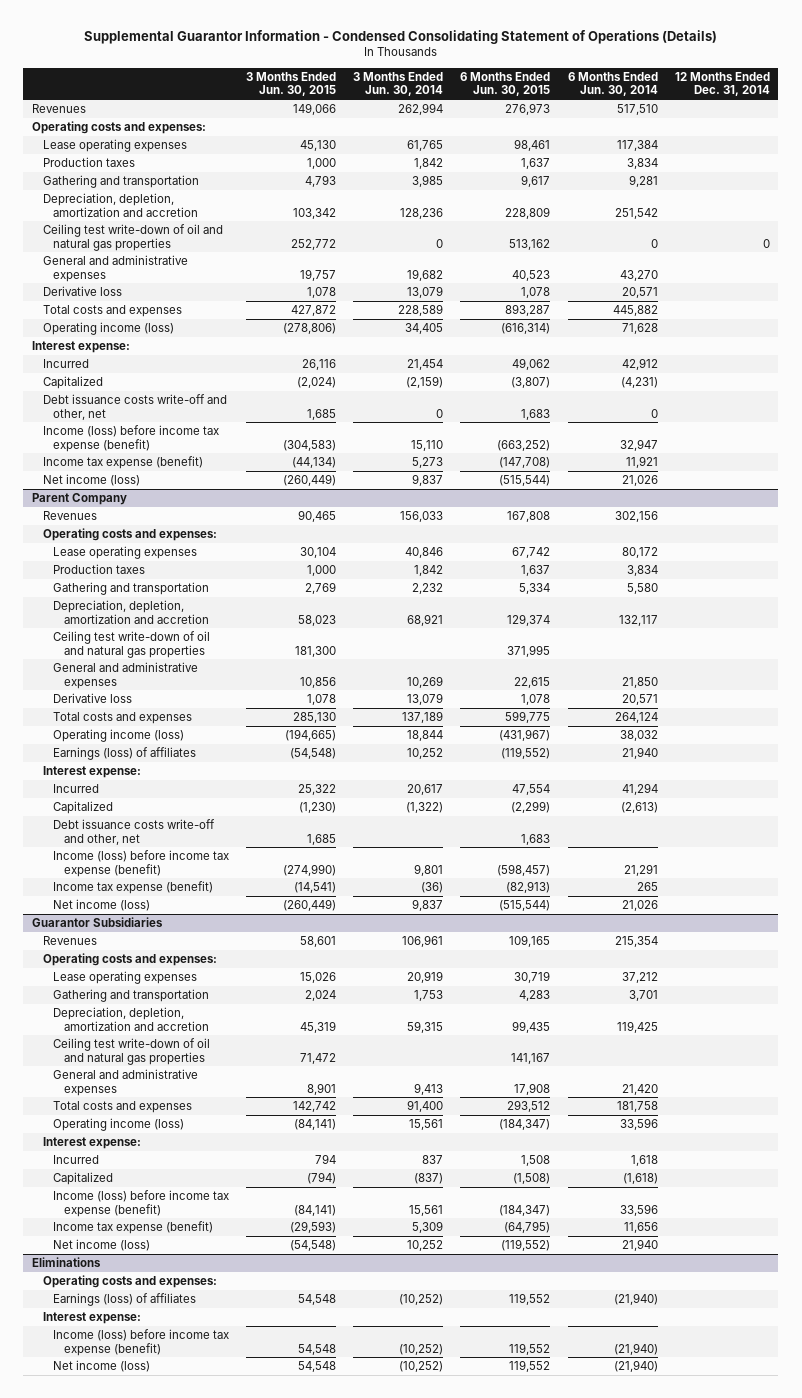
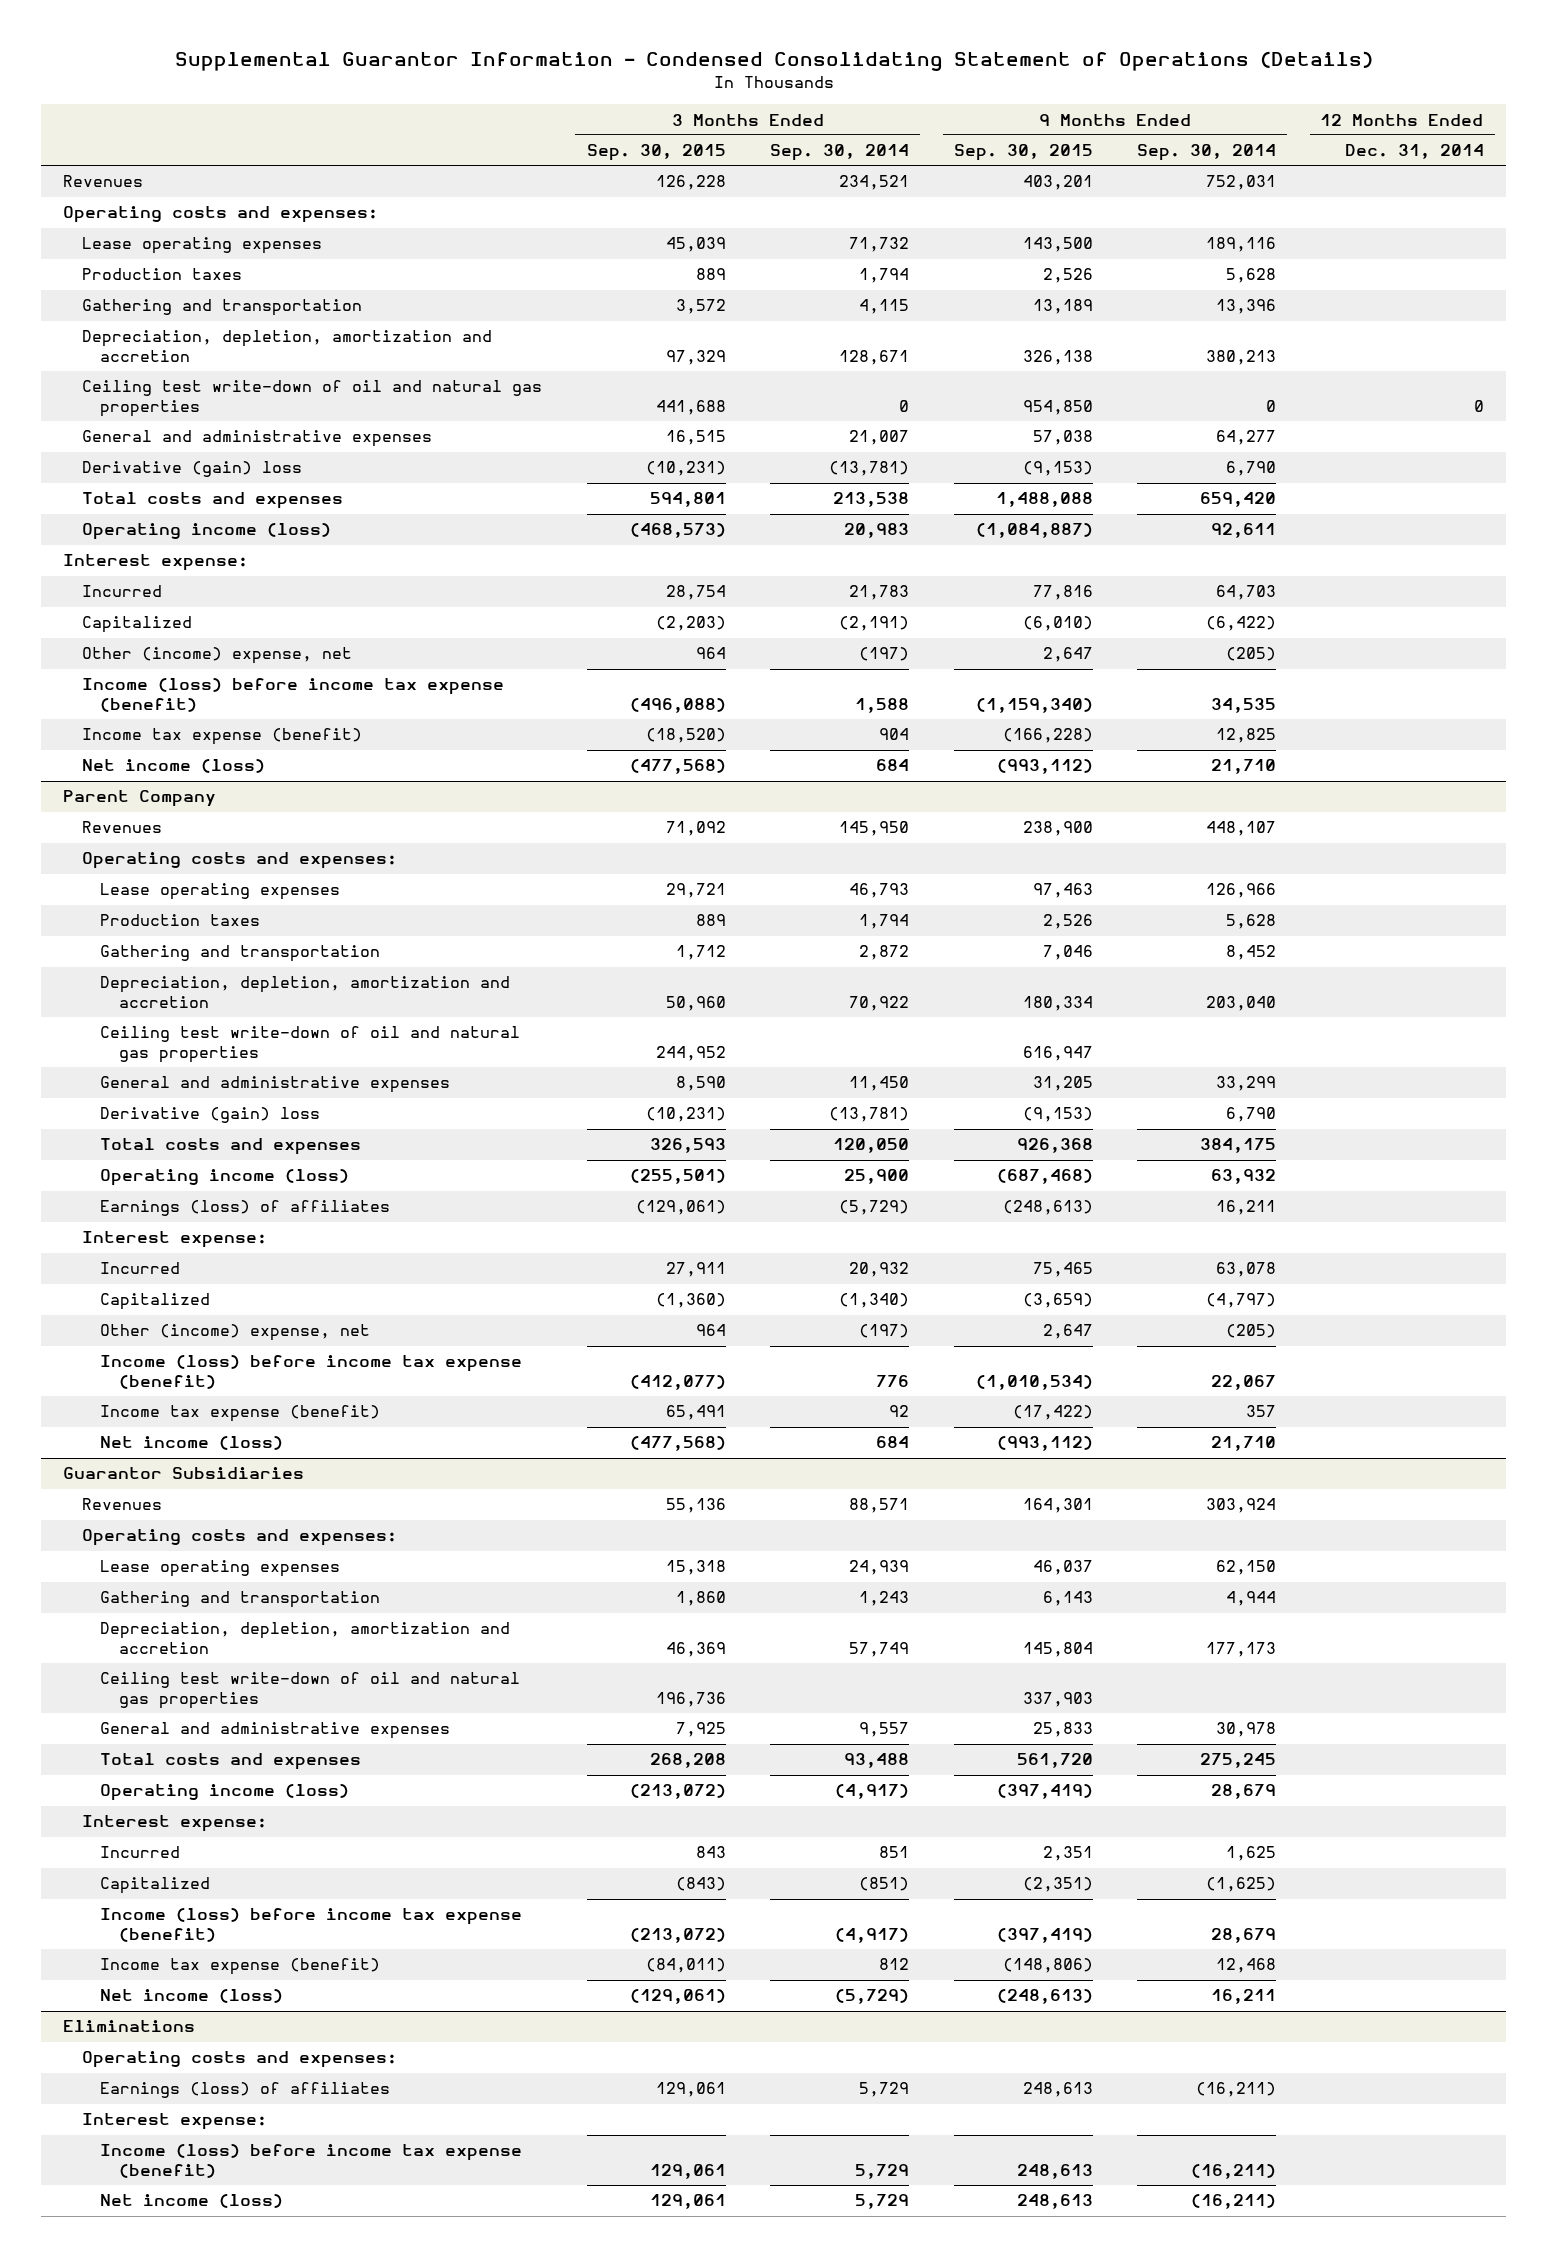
- | 3 Months Ended Jun. 30, 2015 | 3 Months Ended Jun. 30, 2014 | 6 Months Ended Jun. 30, 2015 | 6 Months Ended Jun. 30, 2014 | 12 Months Ended Dec. 31, 2014
+ | 3 Months Ended Sep. 30, 2015 | 3 Months Ended Sep. 30, 2014 | 9 Months Ended Sep. 30, 2015 | 9 Months Ended Sep. 30, 2014 | 12 Months Ended Dec. 31, 2014
- Derivative loss | 1,078 | 13,079 | 1,078 | 20,571 |
+ Derivative (gain) loss | (10,231) | (13,781) | (9,153) | 6,790 |
- Debt issuance costs write-off and other, net | 1,685 | 0 | 1,683 | 0 |
+ Other (income) expense, net | 964 | (197) | 2,647 | (205) |
@ Parent Company
- Derivative loss | 1,078 | 13,079 | 1,078 | 20,571 |
+ Derivative (gain) loss | (10,231) | (13,781) | (9,153) | 6,790 |
- Debt issuance costs write-off and other, net | 1,685 | | 1,683 | |
+ Other (income) expense, net | 964 | (197) | 2,647 | (205) |

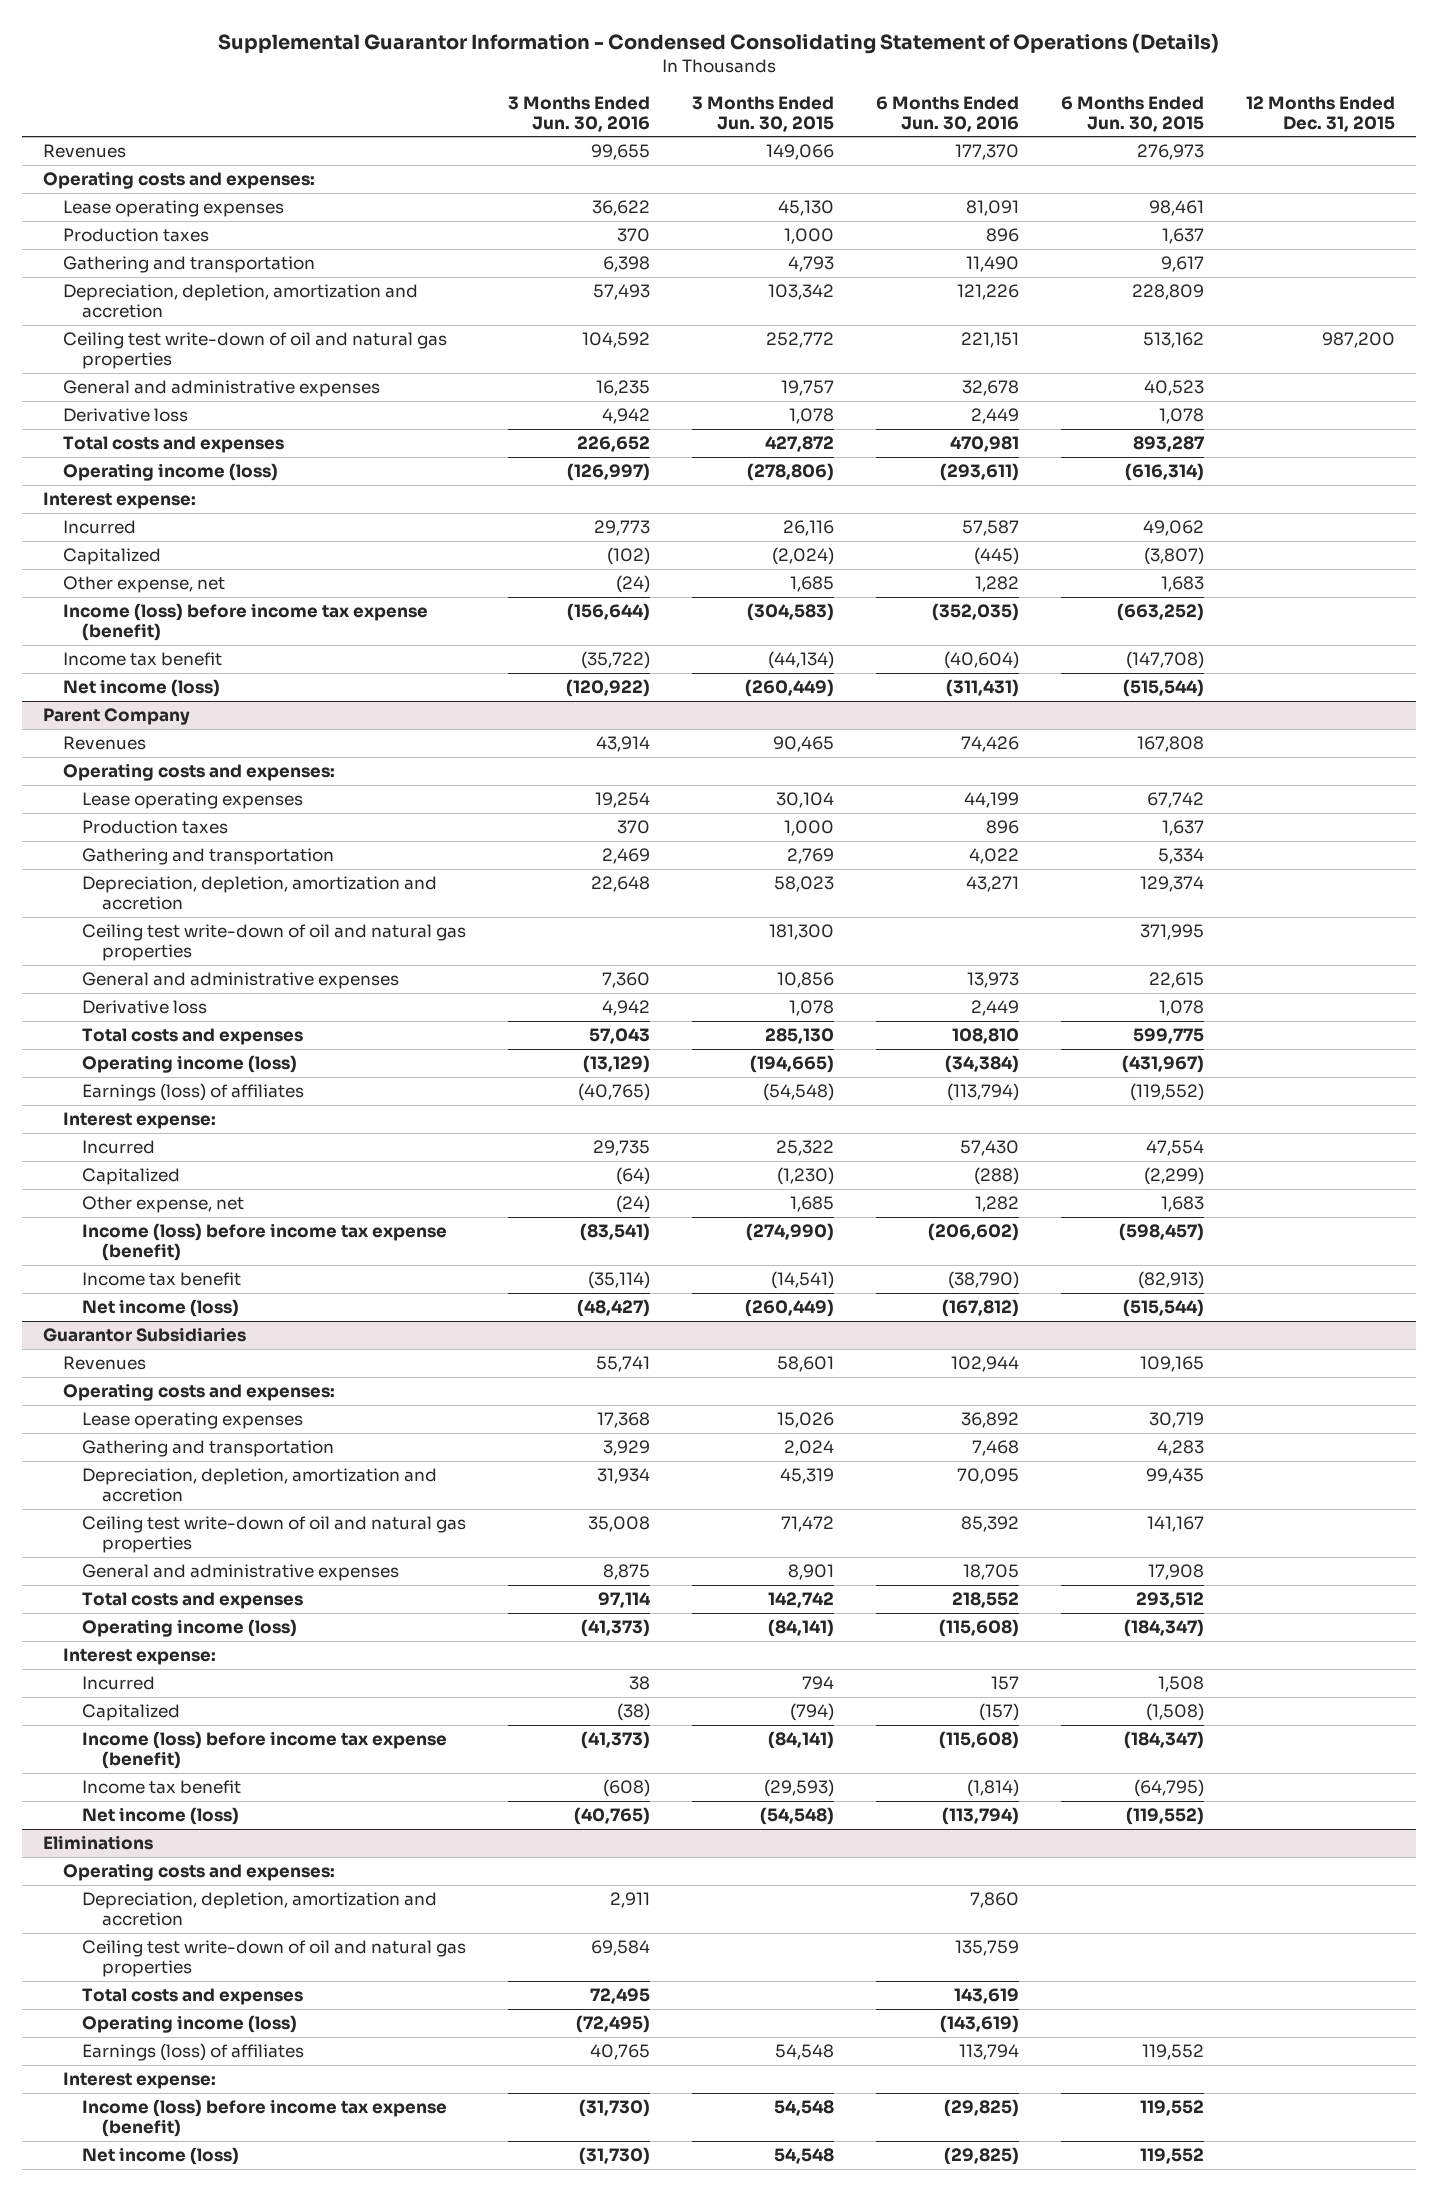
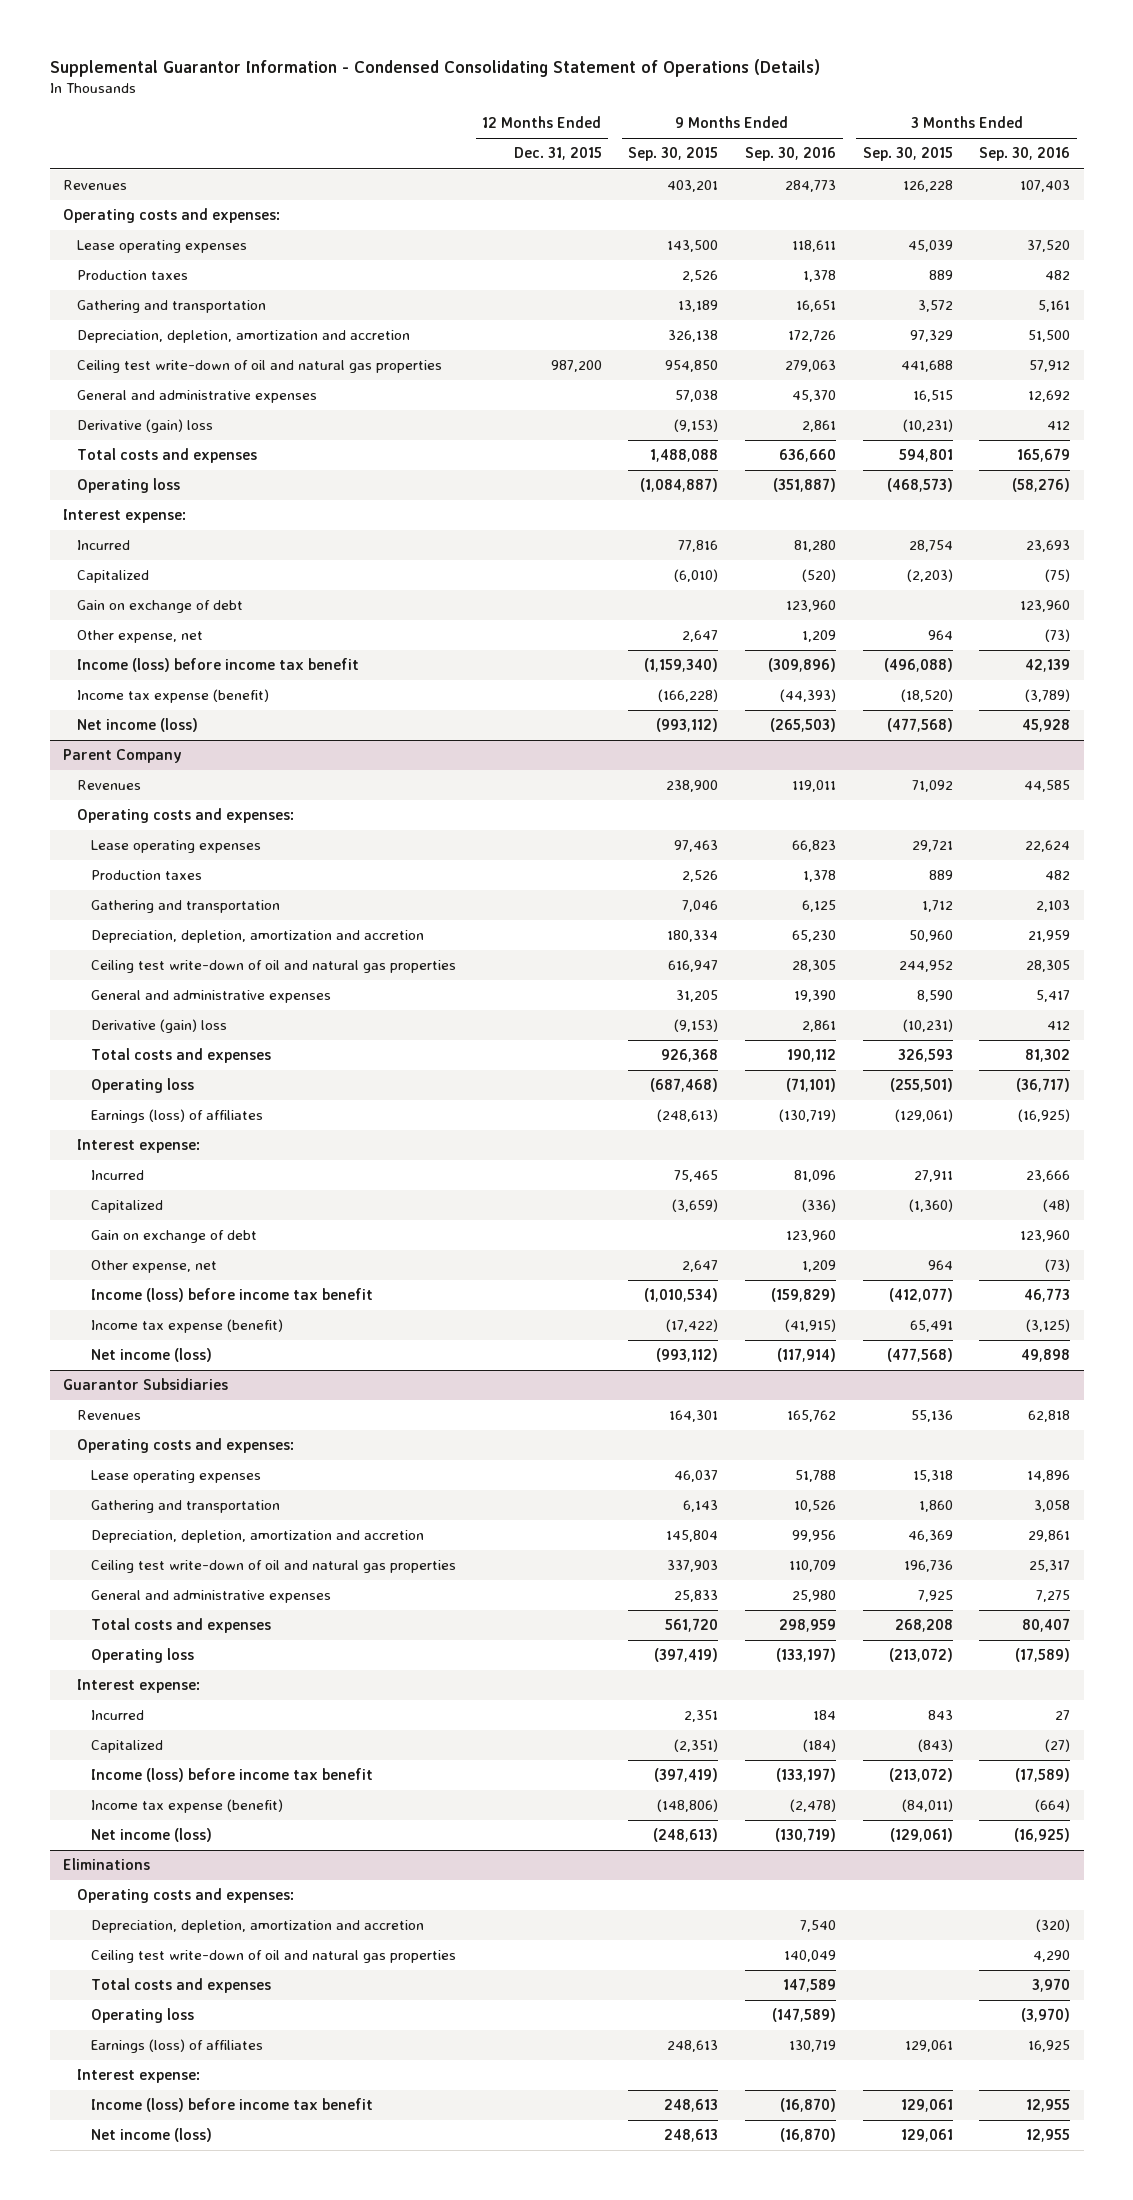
- | 3 Months Ended Jun. 30, 2016 | 3 Months Ended Jun. 30, 2015 | 6 Months Ended Jun. 30, 2016 | 6 Months Ended Jun. 30, 2015 | 12 Months Ended Dec. 31, 2015
+ | 12 Months Ended Dec. 31, 2015 | 9 Months Ended Sep. 30, 2015 | 9 Months Ended Sep. 30, 2016 | 3 Months Ended Sep. 30, 2015 | 3 Months Ended Sep. 30, 2016
- Derivative loss | 4,942 | 1,078 | 2,449 | 1,078 |
+ Derivative (gain) loss | | (9,153) | 2,861 | (10,231) | 412
- Operating income (loss) | (126,997) | (278,806) | (293,611) | (616,314) |
+ Operating loss | | (1,084,887) | (351,887) | (468,573) | (58,276)
+ Gain on exchange of debt | | | 123,960 | | 123,960
- Income (loss) before income tax expense (benefit) | (156,644) | (304,583) | (352,035) | (663,252) |
- Income tax benefit | (35,722) | (44,134) | (40,604) | (147,708) |
+ Income (loss) before income tax benefit | | (1,159,340) | (309,896) | (496,088) | 42,139
+ Income tax expense (benefit) | | (166,228) | (44,393) | (18,520) | (3,789)
@ Parent Company
- Derivative loss | 4,942 | 1,078 | 2,449 | 1,078 |
+ Derivative (gain) loss | | (9,153) | 2,861 | (10,231) | 412
- Operating income (loss) | (13,129) | (194,665) | (34,384) | (431,967) |
+ Operating loss | | (687,468) | (71,101) | (255,501) | (36,717)
+ Gain on exchange of debt | | | 123,960 | | 123,960
- Income (loss) before income tax expense (benefit) | (83,541) | (274,990) | (206,602) | (598,457) |
- Income tax benefit | (35,114) | (14,541) | (38,790) | (82,913) |
+ Income (loss) before income tax benefit | | (1,010,534) | (159,829) | (412,077) | 46,773
+ Income tax expense (benefit) | | (17,422) | (41,915) | 65,491 | (3,125)
@ Guarantor Subsidiaries
- Operating income (loss) | (41,373) | (84,141) | (115,608) | (184,347) |
+ Operating loss | | (397,419) | (133,197) | (213,072) | (17,589)
- Income (loss) before income tax expense (benefit) | (41,373) | (84,141) | (115,608) | (184,347) |
- Income tax benefit | (608) | (29,593) | (1,814) | (64,795) |
+ Income (loss) before income tax benefit | | (397,419) | (133,197) | (213,072) | (17,589)
+ Income tax expense (benefit) | | (148,806) | (2,478) | (84,011) | (664)
@ Eliminations
- Operating income (loss) | (72,495) | | (143,619) | |
+ Operating loss | | | (147,589) | | (3,970)
- Income (loss) before income tax expense (benefit) | (31,730) | 54,548 | (29,825) | 119,552 |
+ Income (loss) before income tax benefit | | 248,613 | (16,870) | 129,061 | 12,955

